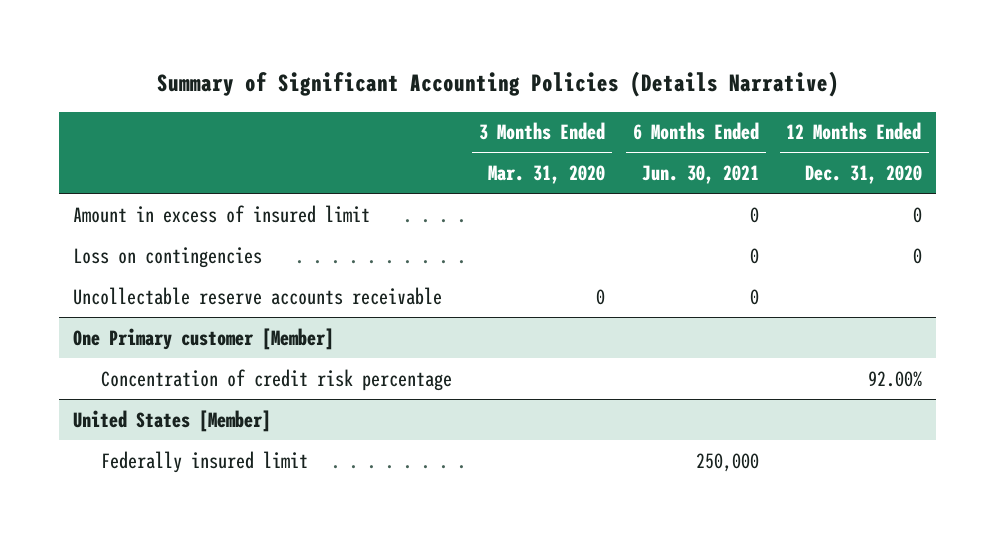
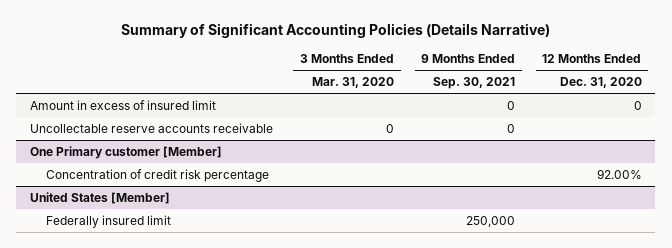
- | 3 Months Ended Mar. 31, 2020 | 6 Months Ended Jun. 30, 2021 | 12 Months Ended Dec. 31, 2020
+ | 3 Months Ended Mar. 31, 2020 | 9 Months Ended Sep. 30, 2021 | 12 Months Ended Dec. 31, 2020
- Loss on contingencies | | 0 | 0

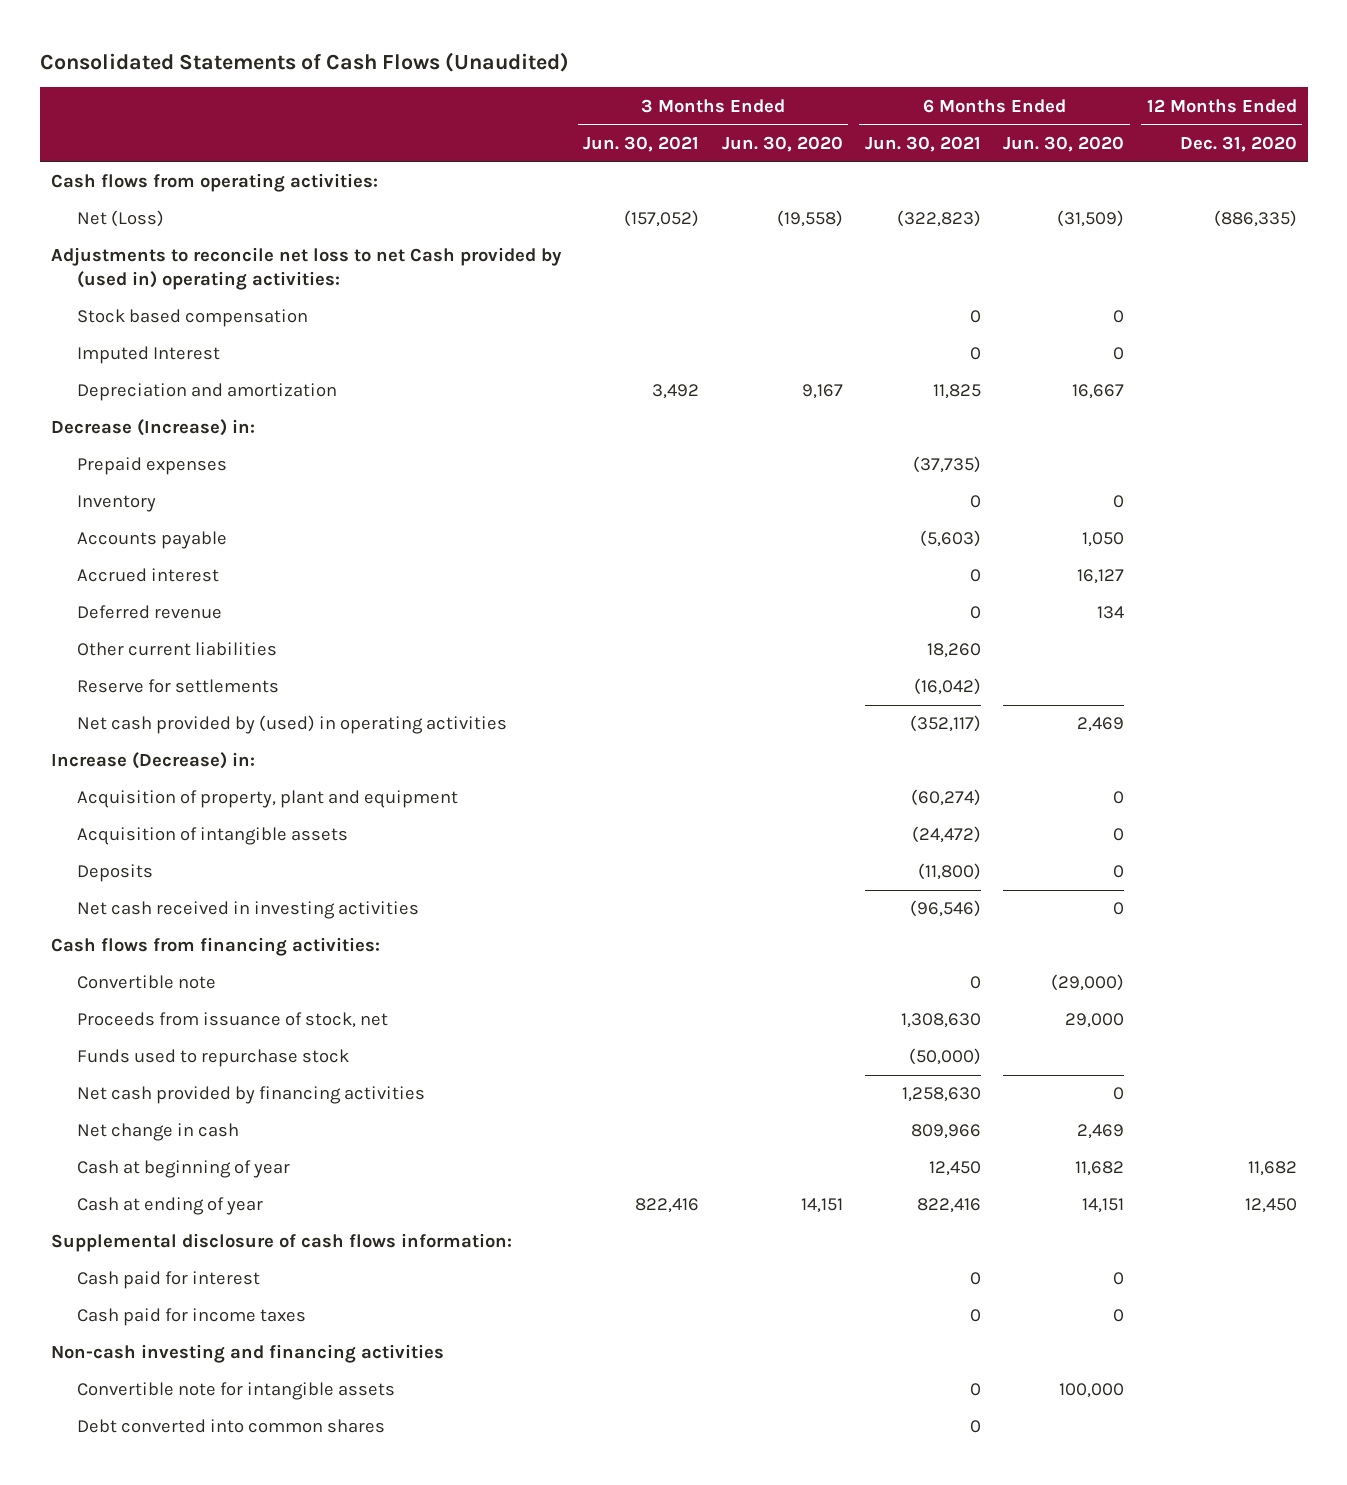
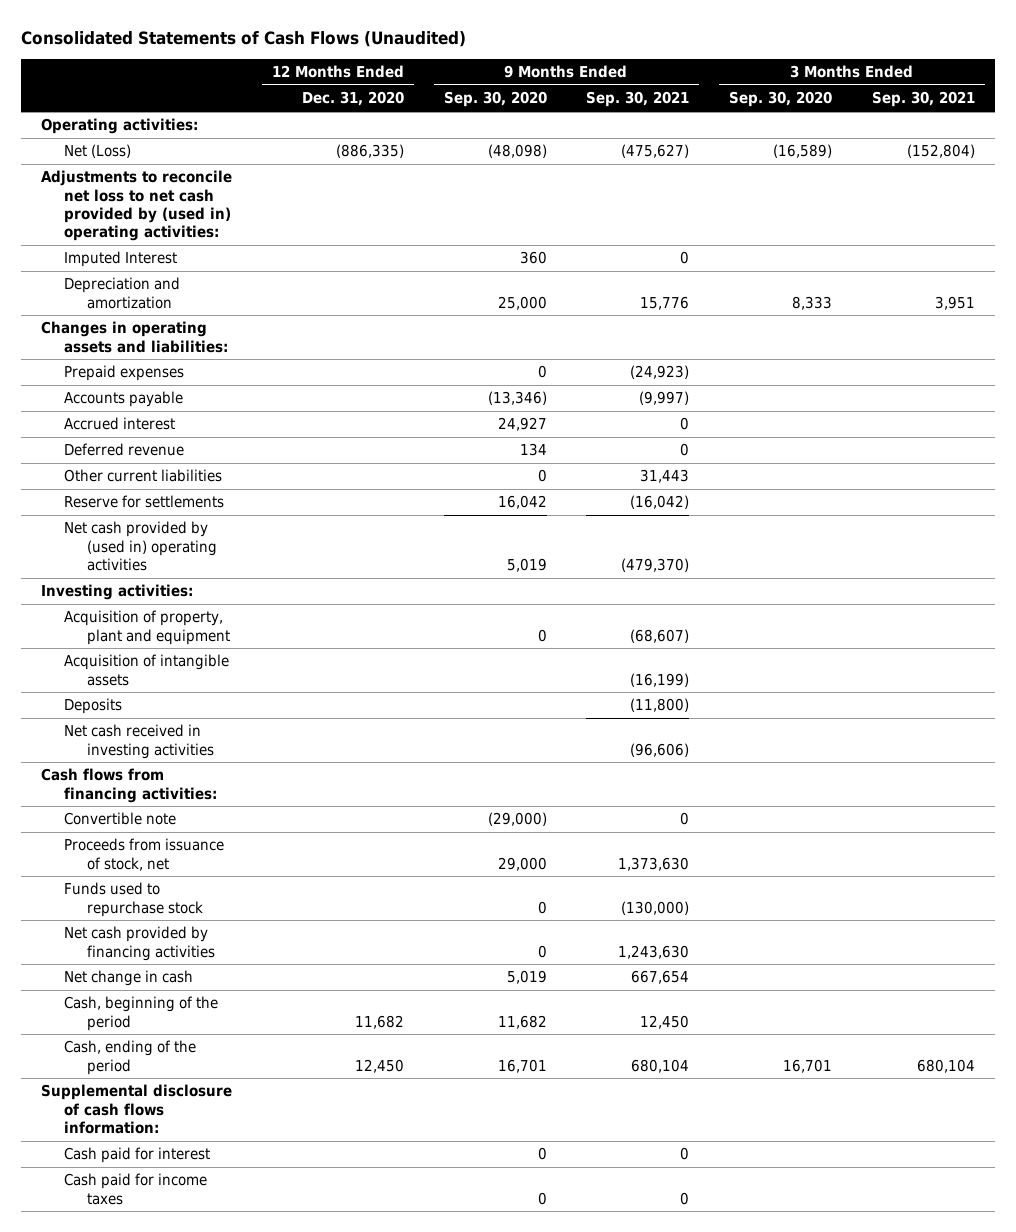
- | 3 Months Ended Jun. 30, 2021 | 3 Months Ended Jun. 30, 2020 | 6 Months Ended Jun. 30, 2021 | 6 Months Ended Jun. 30, 2020 | 12 Months Ended Dec. 31, 2020
+ | 12 Months Ended Dec. 31, 2020 | 9 Months Ended Sep. 30, 2020 | 9 Months Ended Sep. 30, 2021 | 3 Months Ended Sep. 30, 2020 | 3 Months Ended Sep. 30, 2021
- Cash flows from operating activities:
+ Operating activities:
- Adjustments to reconcile net loss to net Cash provided by (used in) operating activities:
- Stock based compensation | | | 0 | 0 |
+ Adjustments to reconcile net loss to net cash provided by (used in) operating activities:
- Decrease (Increase) in:
+ Changes in operating assets and liabilities:
- Inventory | | | 0 | 0 |
- Net cash provided by (used) in operating activities | | | (352,117) | 2,469 |
- Increase (Decrease) in:
+ Net cash provided by (used in) operating activities | | 5,019 | (479,370) | |
+ Investing activities:
- Cash at beginning of year | | | 12,450 | 11,682 | 11,682
- Cash at ending of year | 822,416 | 14,151 | 822,416 | 14,151 | 12,450
+ Cash, beginning of the period | 11,682 | 11,682 | 12,450 | |
+ Cash, ending of the period | 12,450 | 16,701 | 680,104 | 16,701 | 680,104
- Non-cash investing and financing activities
- Convertible note for intangible assets | | | 0 | 100,000 |
- Debt converted into common shares | | | 0 | |

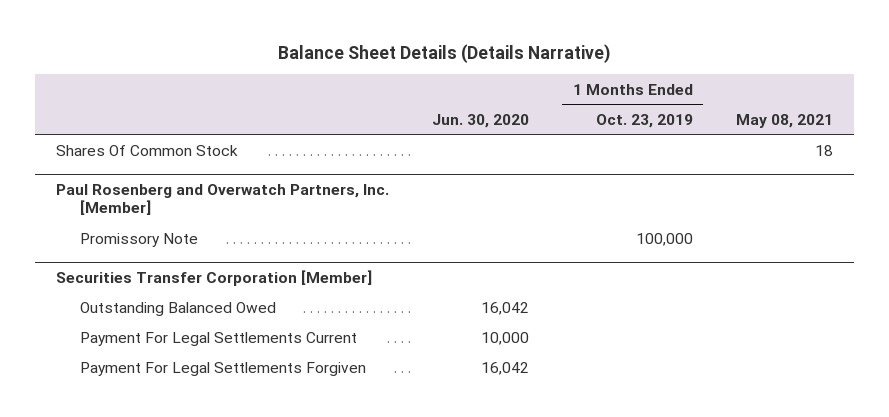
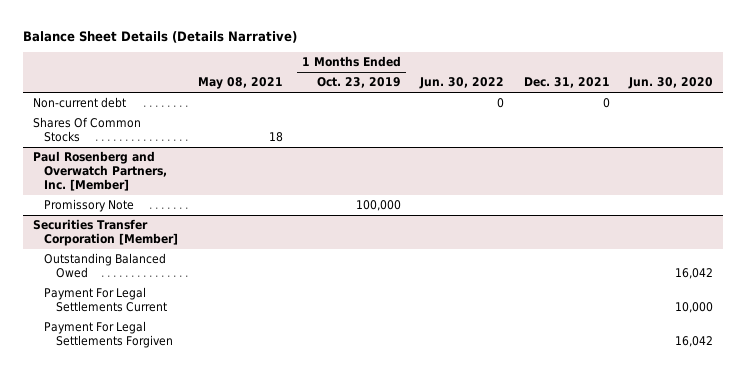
- | Jun. 30, 2020 | 1 Months Ended Oct. 23, 2019 | May 08, 2021
+ | May 08, 2021 | 1 Months Ended Oct. 23, 2019 | Jun. 30, 2022 | Dec. 31, 2021 | Jun. 30, 2020
- Shares Of Common Stock | | | 18
+ Non-current debt | | | 0 | 0 |
+ Shares Of Common Stocks | 18 | | | |

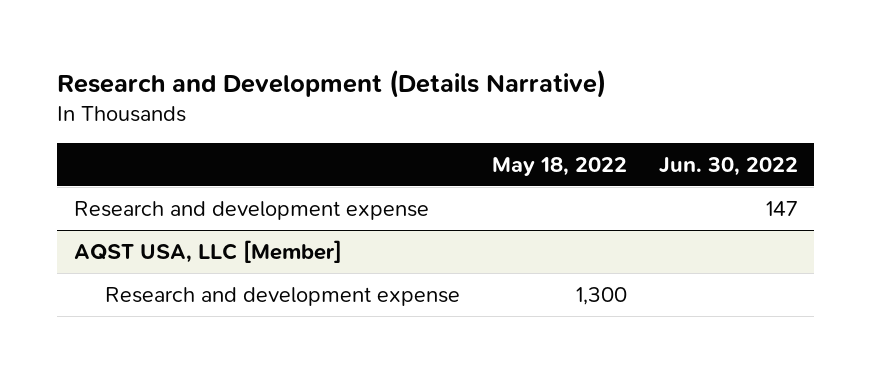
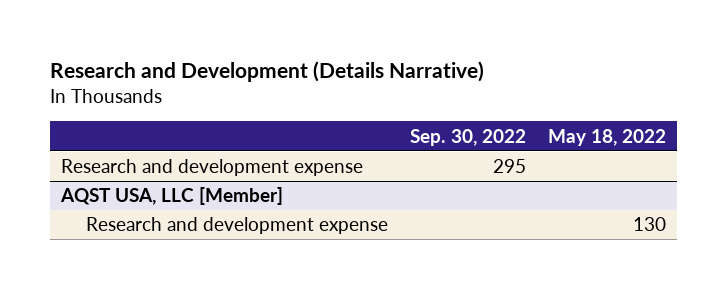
- | May 18, 2022 | Jun. 30, 2022
+ | Sep. 30, 2022 | May 18, 2022
@ AQST USA, LLC [Member]
- Research and development expense | 1,300 |
+ Research and development expense | | 130

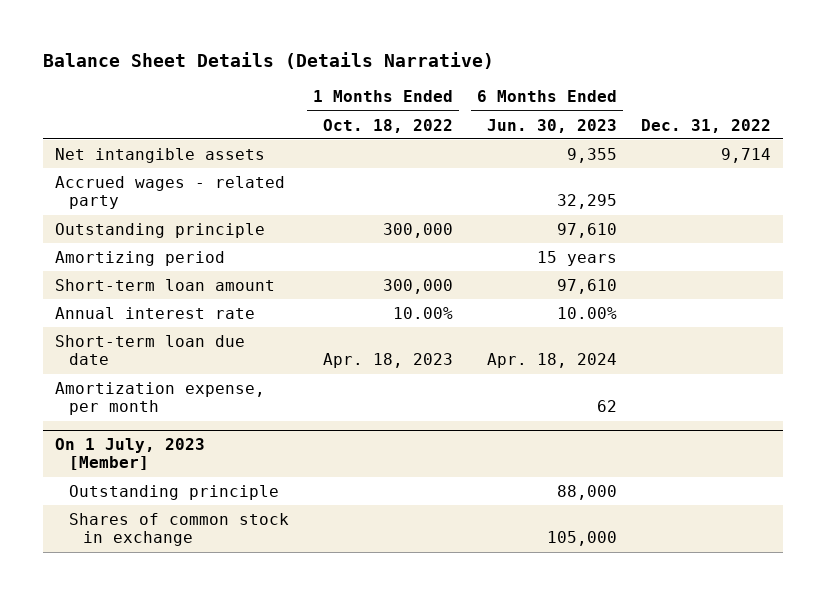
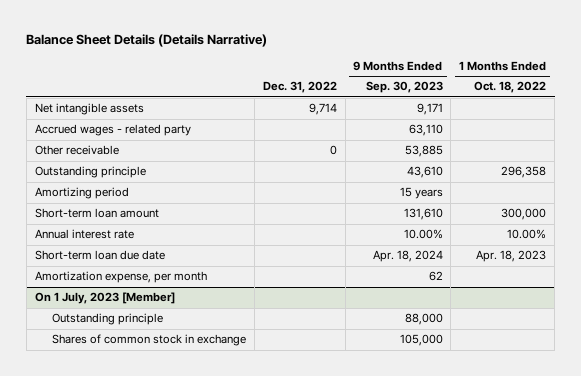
- | 1 Months Ended Oct. 18, 2022 | 6 Months Ended Jun. 30, 2023 | Dec. 31, 2022
+ | Dec. 31, 2022 | 9 Months Ended Sep. 30, 2023 | 1 Months Ended Oct. 18, 2022
- Outstanding principle | 300,000 | 97,610 |
+ Other receivable | 0 | 53,885 |
+ Outstanding principle | | 43,610 | 296,358

